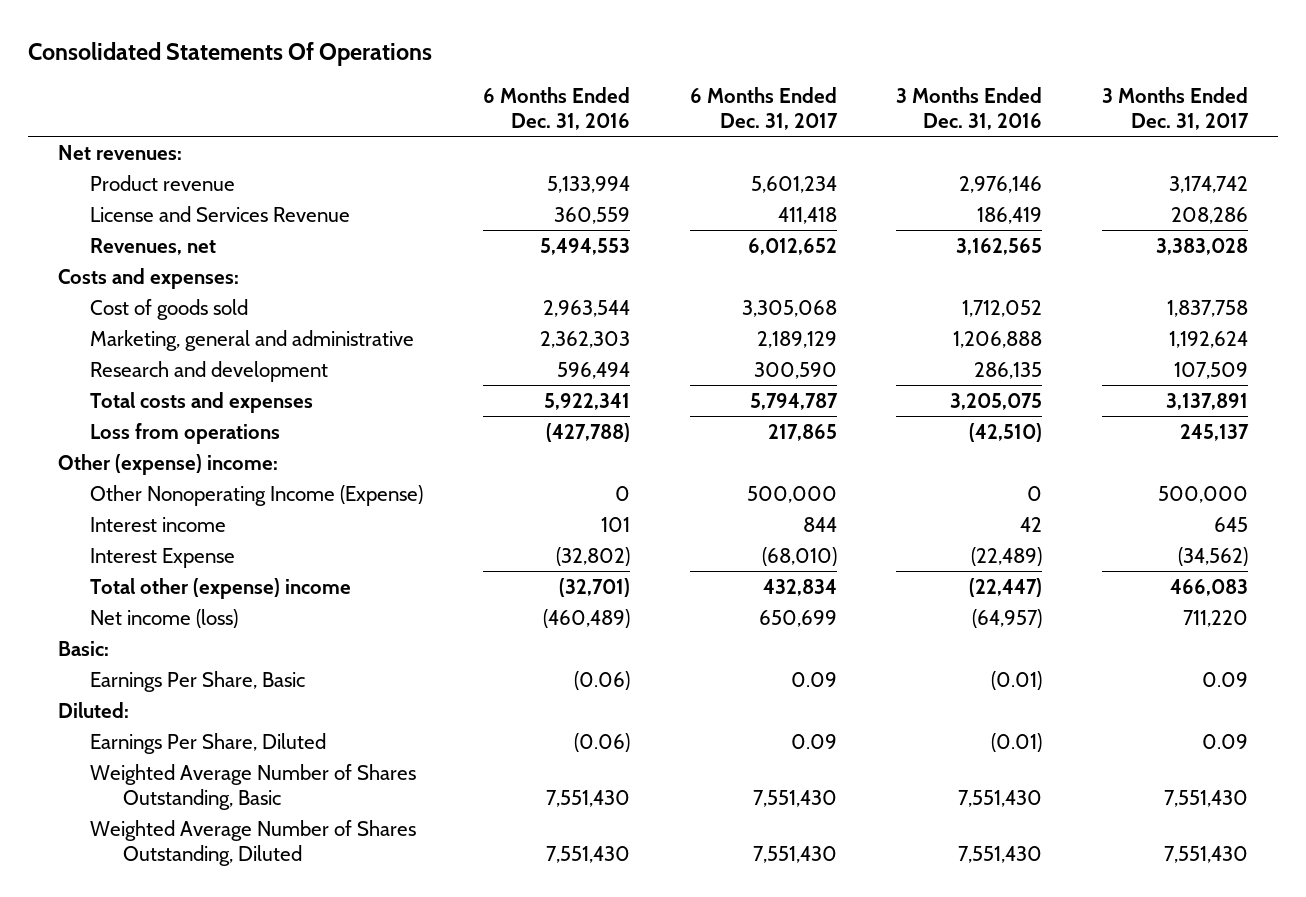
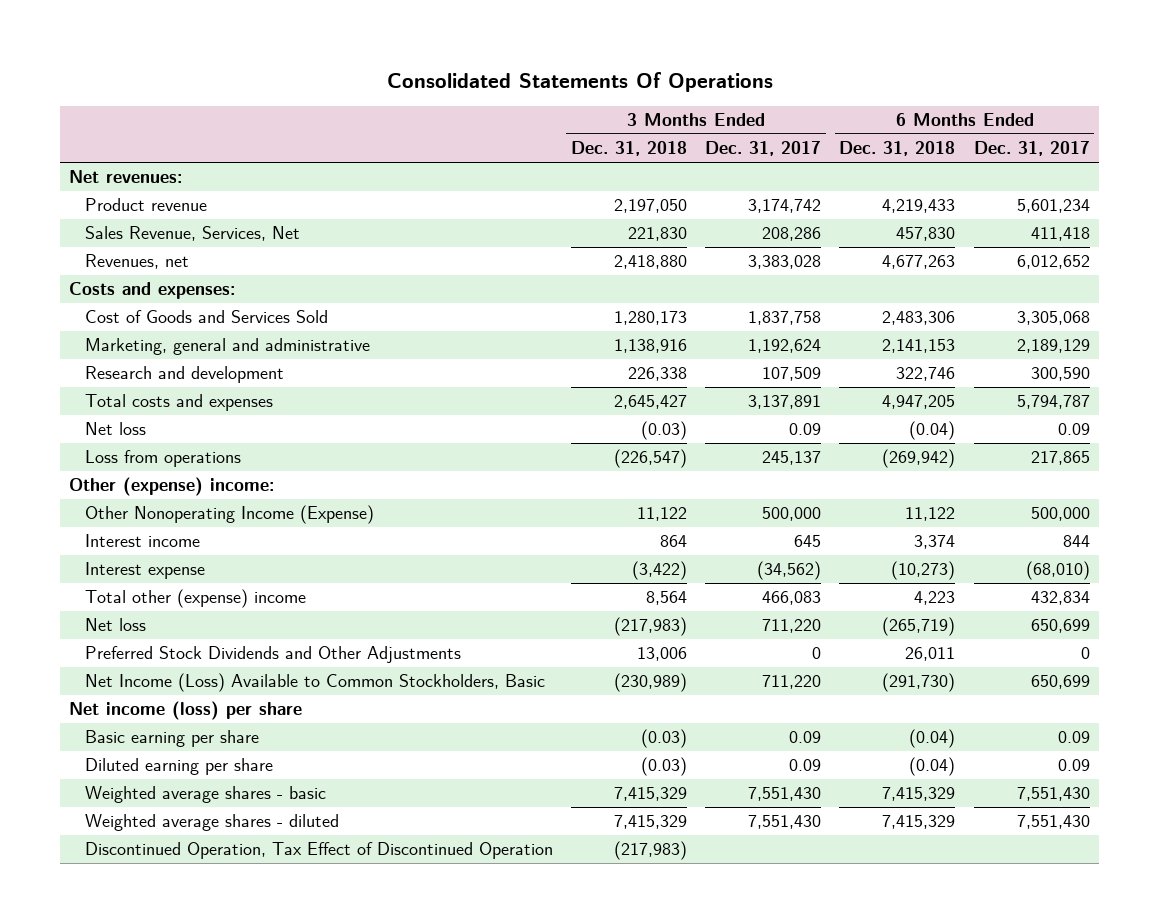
- | 6 Months Ended Dec. 31, 2016 | 6 Months Ended Dec. 31, 2017 | 3 Months Ended Dec. 31, 2016 | 3 Months Ended Dec. 31, 2017
+ | 3 Months Ended Dec. 31, 2018 | 3 Months Ended Dec. 31, 2017 | 6 Months Ended Dec. 31, 2018 | 6 Months Ended Dec. 31, 2017
- License and Services Revenue | 360,559 | 411,418 | 186,419 | 208,286
+ Sales Revenue, Services, Net | 221,830 | 208,286 | 457,830 | 411,418
- Cost of goods sold | 2,963,544 | 3,305,068 | 1,712,052 | 1,837,758
+ Cost of Goods and Services Sold | 1,280,173 | 1,837,758 | 2,483,306 | 3,305,068
+ Net loss | (0.03) | 0.09 | (0.04) | 0.09
- Interest Expense | (32,802) | (68,010) | (22,489) | (34,562)
+ Interest expense | (3,422) | (34,562) | (10,273) | (68,010)
- Net income (loss) | (460,489) | 650,699 | (64,957) | 711,220
- Basic:
- Earnings Per Share, Basic | (0.06) | 0.09 | (0.01) | 0.09
- Diluted:
- Earnings Per Share, Diluted | (0.06) | 0.09 | (0.01) | 0.09
- Weighted Average Number of Shares Outstanding, Basic | 7,551,430 | 7,551,430 | 7,551,430 | 7,551,430
- Weighted Average Number of Shares Outstanding, Diluted | 7,551,430 | 7,551,430 | 7,551,430 | 7,551,430
+ Net loss | (217,983) | 711,220 | (265,719) | 650,699
+ Preferred Stock Dividends and Other Adjustments | 13,006 | 0 | 26,011 | 0
+ Net Income (Loss) Available to Common Stockholders, Basic | (230,989) | 711,220 | (291,730) | 650,699
+ Net income (loss) per share
+ Basic earning per share | (0.03) | 0.09 | (0.04) | 0.09
+ Diluted earning per share | (0.03) | 0.09 | (0.04) | 0.09
+ Weighted average shares - basic | 7,415,329 | 7,551,430 | 7,415,329 | 7,551,430
+ Weighted average shares - diluted | 7,415,329 | 7,551,430 | 7,415,329 | 7,551,430
+ Discontinued Operation, Tax Effect of Discontinued Operation | (217,983) | | |

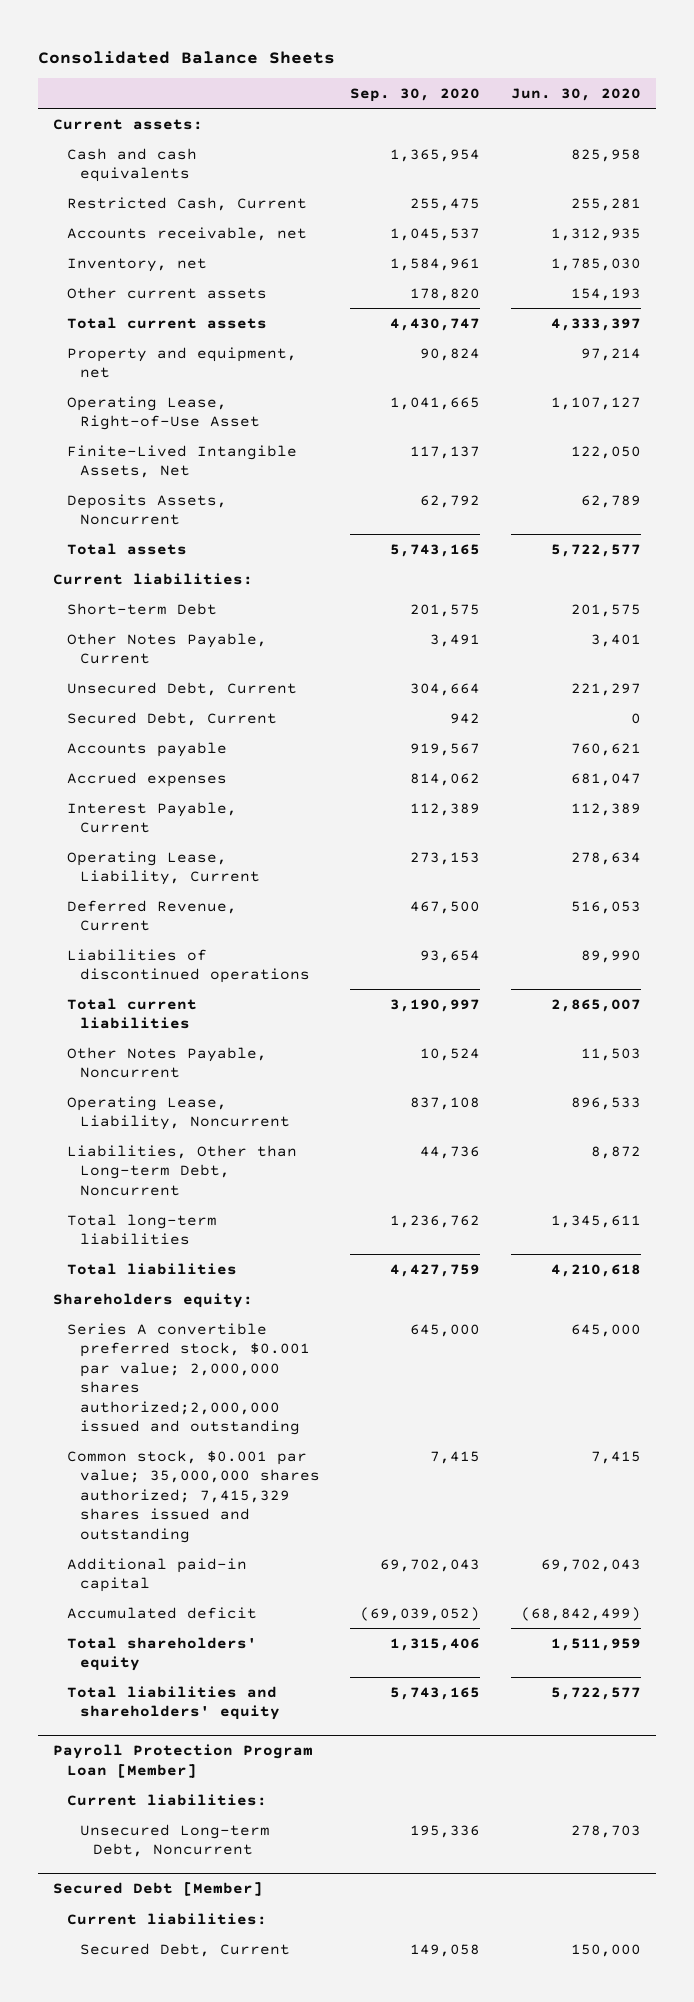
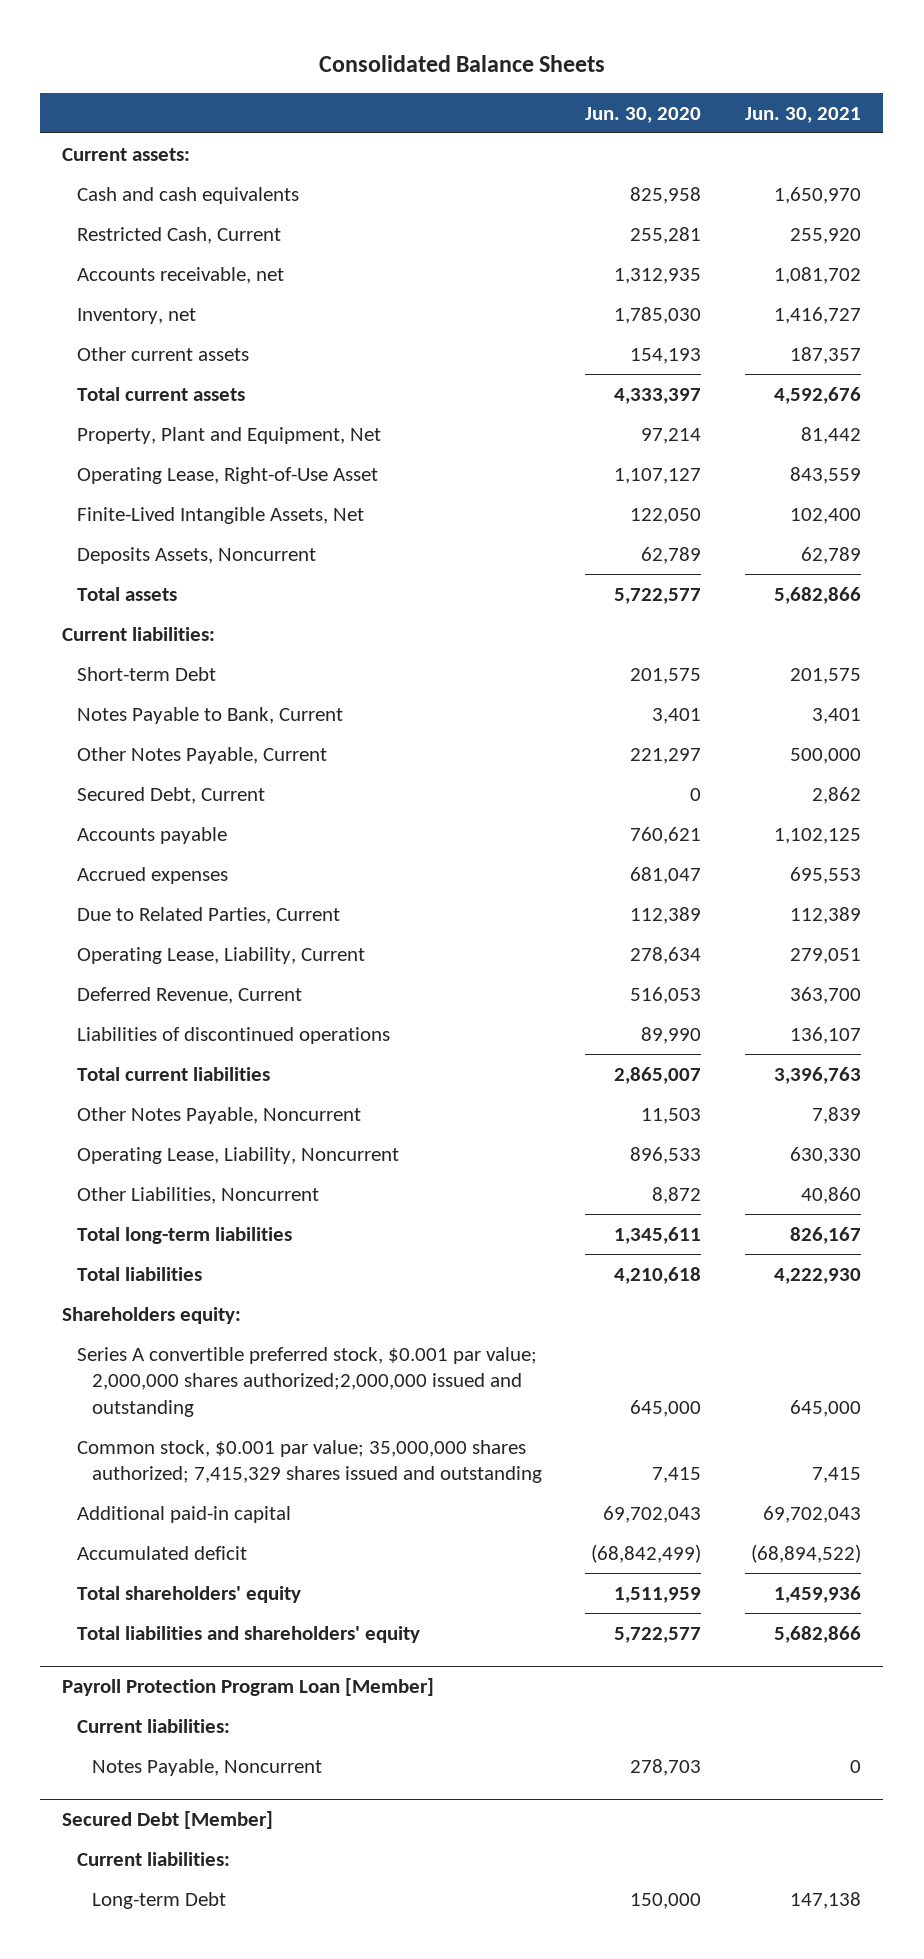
- | Sep. 30, 2020 | Jun. 30, 2020
+ | Jun. 30, 2020 | Jun. 30, 2021
- Property and equipment, net | 90,824 | 97,214
+ Property, Plant and Equipment, Net | 97,214 | 81,442
- Other Notes Payable, Current | 3,491 | 3,401
- Unsecured Debt, Current | 304,664 | 221,297
+ Notes Payable to Bank, Current | 3,401 | 3,401
+ Other Notes Payable, Current | 221,297 | 500,000
- Interest Payable, Current | 112,389 | 112,389
+ Due to Related Parties, Current | 112,389 | 112,389
- Liabilities, Other than Long-term Debt, Noncurrent | 44,736 | 8,872
+ Other Liabilities, Noncurrent | 8,872 | 40,860
@ Payroll Protection Program Loan [Member]
- Unsecured Long-term Debt, Noncurrent | 195,336 | 278,703
+ Notes Payable, Noncurrent | 278,703 | 0
@ Secured Debt [Member]
- Secured Debt, Current | 149,058 | 150,000
+ Long-term Debt | 150,000 | 147,138

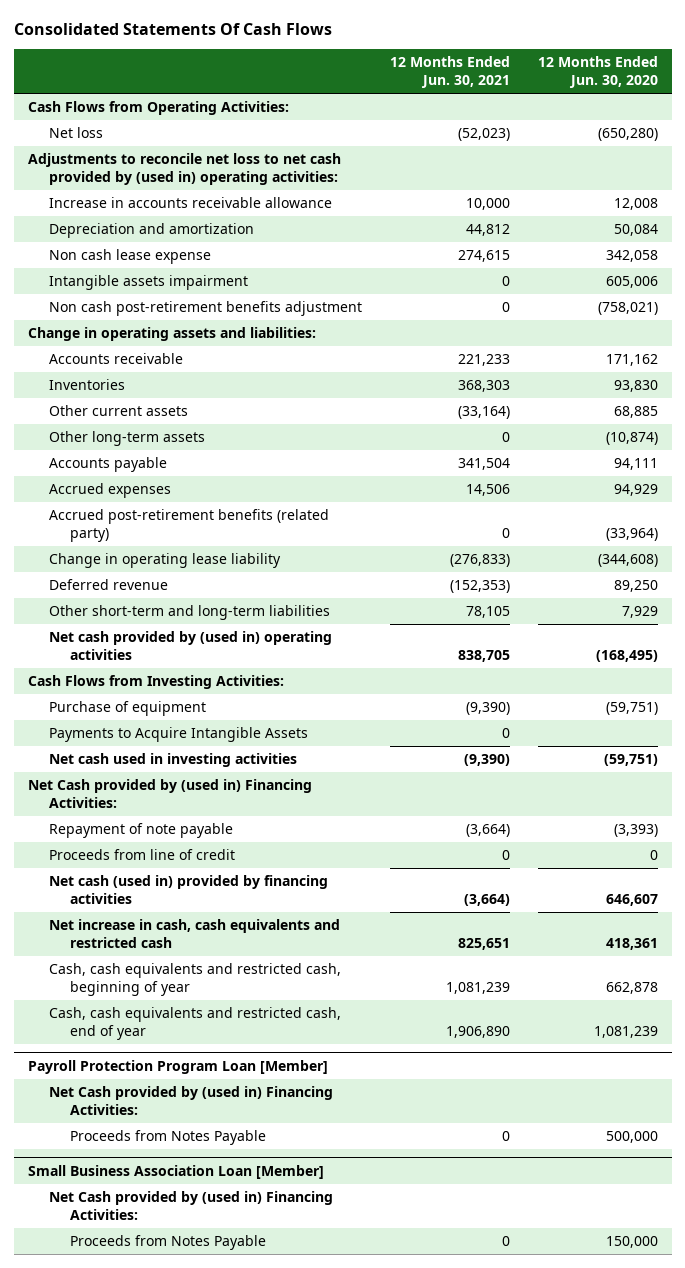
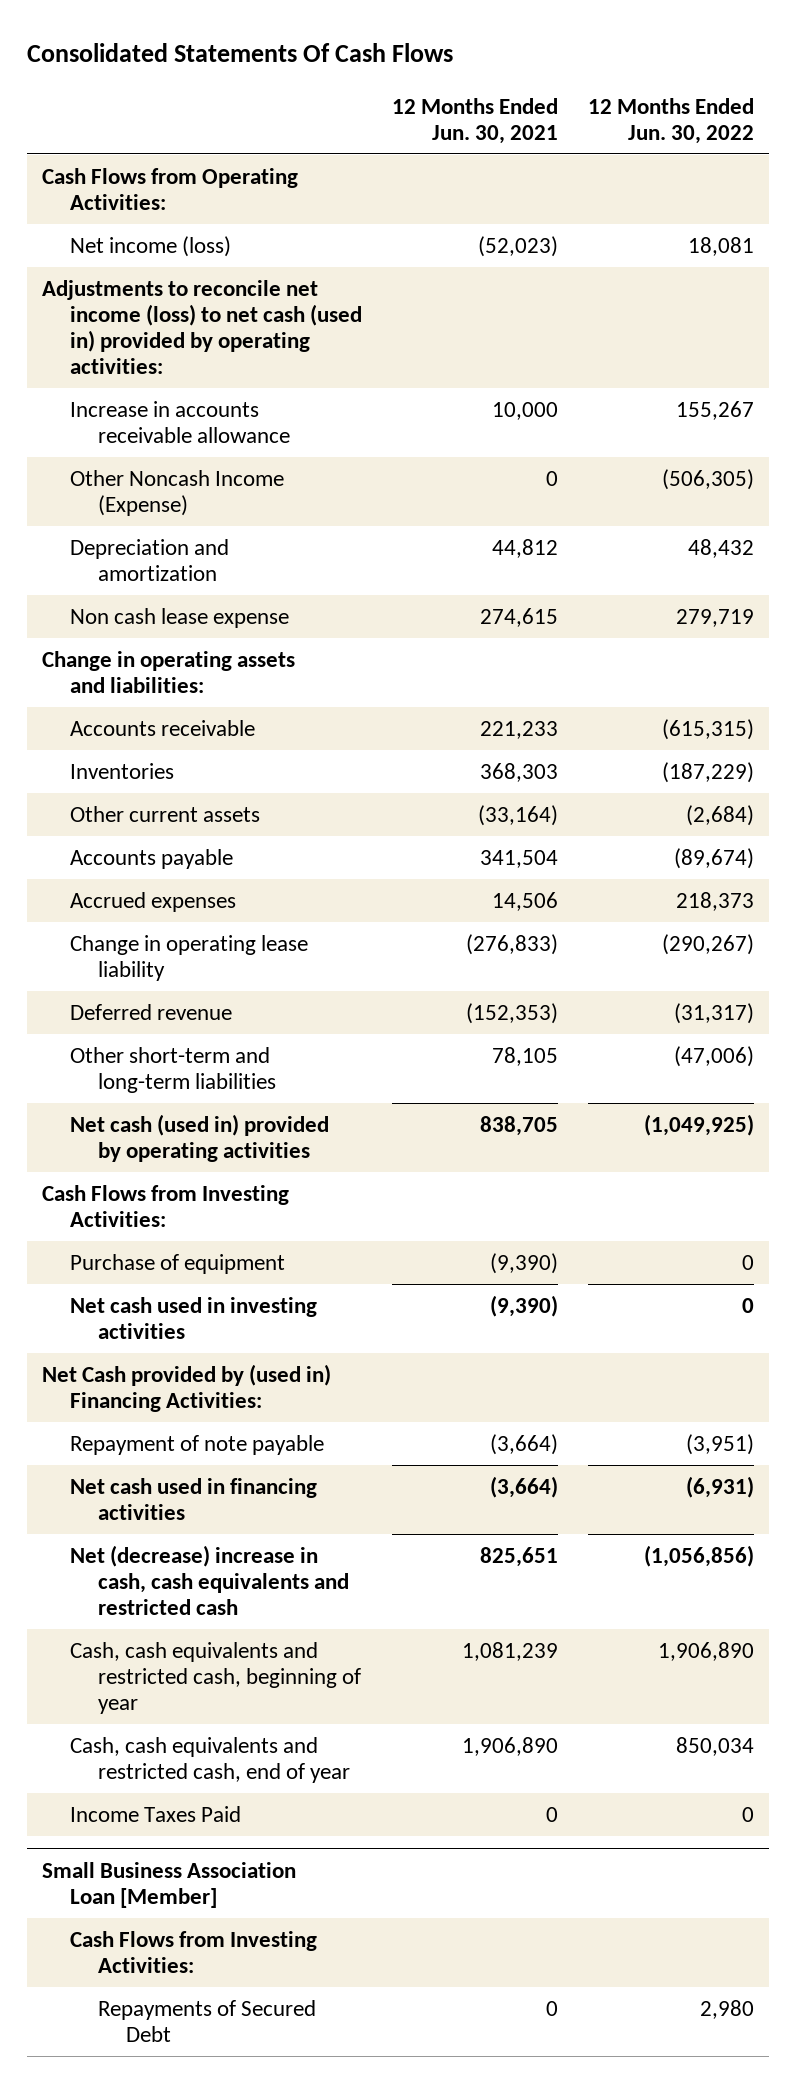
- | 12 Months Ended Jun. 30, 2021 | 12 Months Ended Jun. 30, 2020
+ | 12 Months Ended Jun. 30, 2021 | 12 Months Ended Jun. 30, 2022
- Net loss | (52,023) | (650,280)
- Adjustments to reconcile net loss to net cash provided by (used in) operating activities:
+ Net income (loss) | (52,023) | 18,081
+ Adjustments to reconcile net income (loss) to net cash (used in) provided by operating activities:
+ Other Noncash Income (Expense) | 0 | (506,305)
- Intangible assets impairment | 0 | 605,006
- Non cash post-retirement benefits adjustment | 0 | (758,021)
- Other long-term assets | 0 | (10,874)
- Accrued post-retirement benefits (related party) | 0 | (33,964)
- Net cash provided by (used in) operating activities | 838,705 | (168,495)
+ Net cash (used in) provided by operating activities | 838,705 | (1,049,925)
- Payments to Acquire Intangible Assets | 0 |
- Proceeds from line of credit | 0 | 0
- Net cash (used in) provided by financing activities | (3,664) | 646,607
- Net increase in cash, cash equivalents and restricted cash | 825,651 | 418,361
+ Net cash used in financing activities | (3,664) | (6,931)
+ Net (decrease) increase in cash, cash equivalents and restricted cash | 825,651 | (1,056,856)
- Payroll Protection Program Loan [Member]
- Net Cash provided by (used in) Financing Activities:
- Proceeds from Notes Payable | 0 | 500,000
+ Income Taxes Paid | 0 | 0
@ Small Business Association Loan [Member]
- Net Cash provided by (used in) Financing Activities:
- Proceeds from Notes Payable | 0 | 150,000
+ Cash Flows from Investing Activities:
+ Repayments of Secured Debt | 0 | 2,980

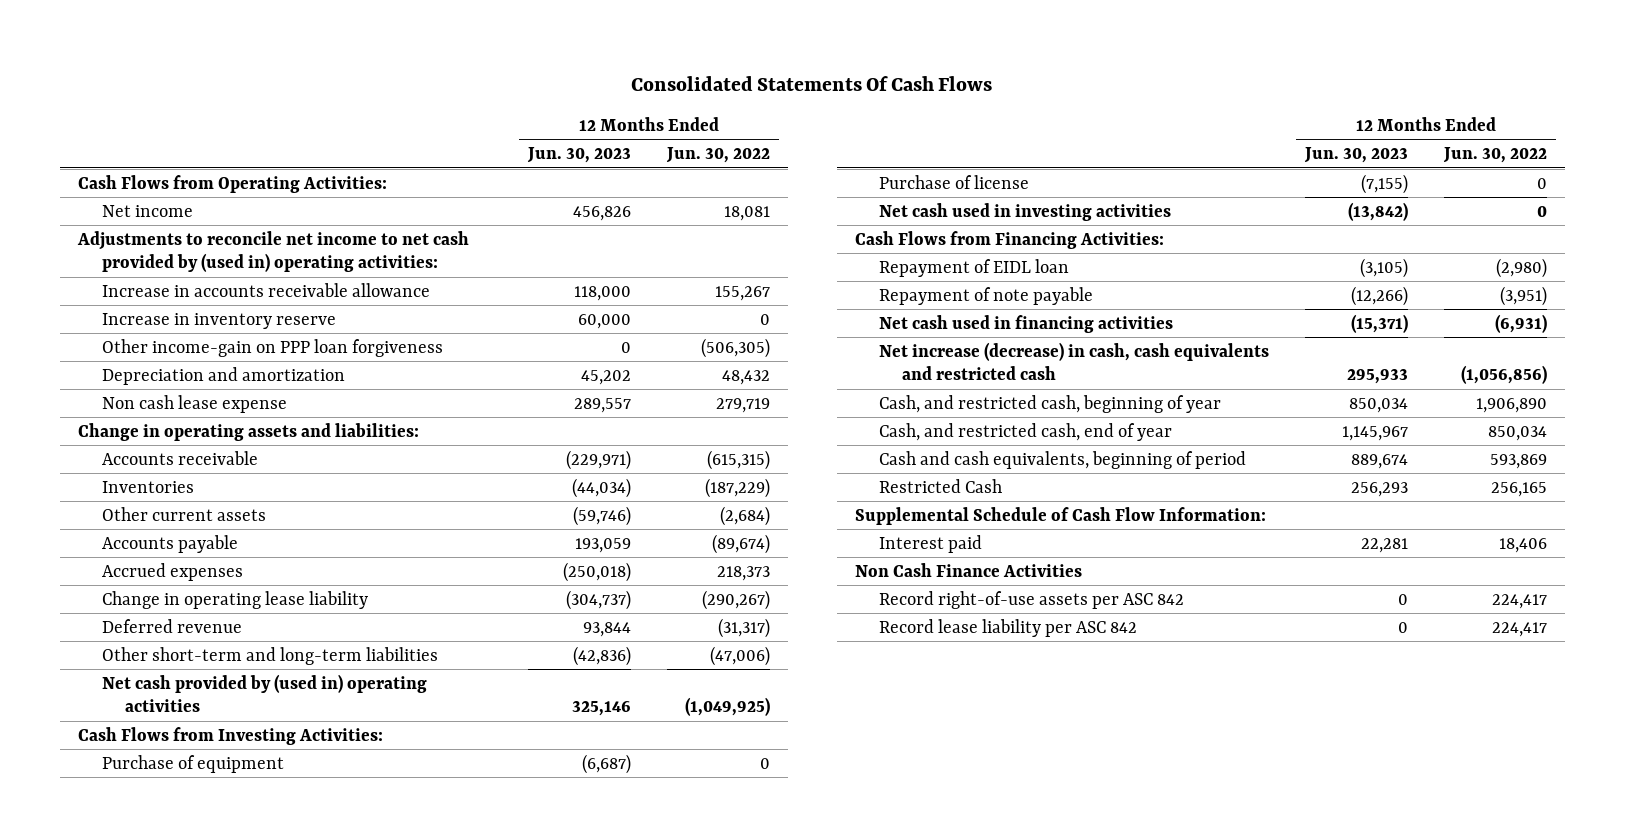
- | 12 Months Ended Jun. 30, 2021 | 12 Months Ended Jun. 30, 2022
+ | 12 Months Ended Jun. 30, 2023 | 12 Months Ended Jun. 30, 2022
- Net income (loss) | (52,023) | 18,081
- Adjustments to reconcile net income (loss) to net cash (used in) provided by operating activities:
+ Net income | 456,826 | 18,081
+ Adjustments to reconcile net income to net cash provided by (used in) operating activities:
- Other Noncash Income (Expense) | 0 | (506,305)
+ Increase in inventory reserve | 60,000 | 0
+ Other income-gain on PPP loan forgiveness | 0 | (506,305)
- Net cash (used in) provided by operating activities | 838,705 | (1,049,925)
+ Net cash provided by (used in) operating activities | 325,146 | (1,049,925)
+ Purchase of license | (7,155) | 0
- Net Cash provided by (used in) Financing Activities:
+ Cash Flows from Financing Activities:
+ Repayment of EIDL loan | (3,105) | (2,980)
- Net (decrease) increase in cash, cash equivalents and restricted cash | 825,651 | (1,056,856)
- Cash, cash equivalents and restricted cash, beginning of year | 1,081,239 | 1,906,890
- Cash, cash equivalents and restricted cash, end of year | 1,906,890 | 850,034
- Income Taxes Paid | 0 | 0
- Small Business Association Loan [Member]
- Cash Flows from Investing Activities:
- Repayments of Secured Debt | 0 | 2,980
+ Net increase (decrease) in cash, cash equivalents and restricted cash | 295,933 | (1,056,856)
+ Cash, and restricted cash, beginning of year | 850,034 | 1,906,890
+ Cash, and restricted cash, end of year | 1,145,967 | 850,034
+ Cash and cash equivalents, beginning of period | 889,674 | 593,869
+ Restricted Cash | 256,293 | 256,165
+ Supplemental Schedule of Cash Flow Information:
+ Interest paid | 22,281 | 18,406
+ Non Cash Finance Activities
+ Record right-of-use assets per ASC 842 | 0 | 224,417
+ Record lease liability per ASC 842 | 0 | 224,417

